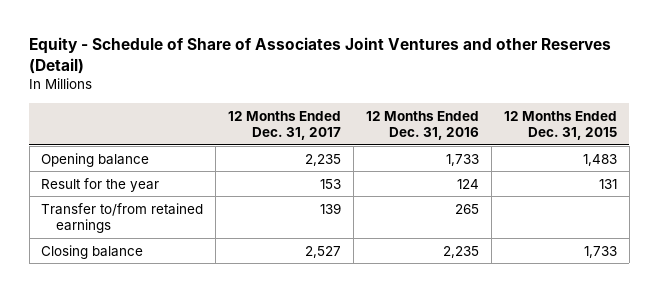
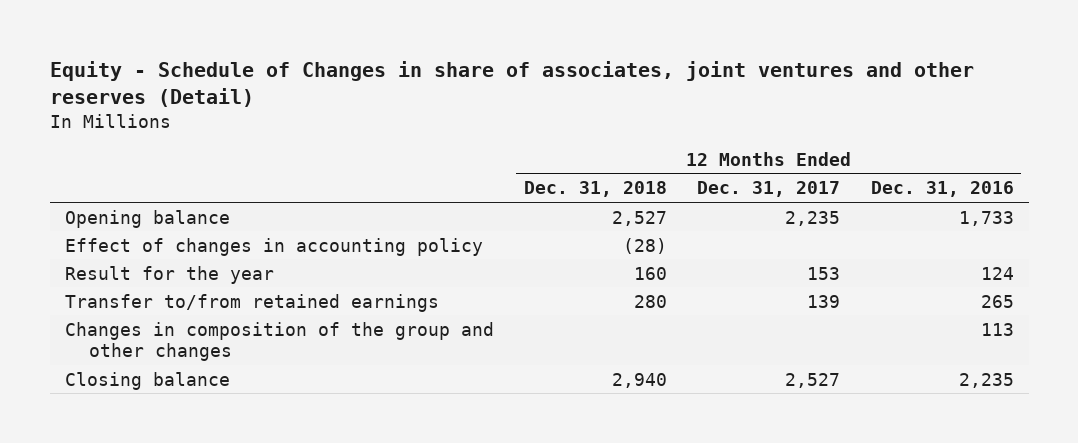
- Equity - Schedule of Share of Associates Joint Ventures and other Reserves (Detail)
+ Equity - Schedule of Changes in share of associates, joint ventures and other reserves (Detail)
- | 12 Months Ended Dec. 31, 2017 | 12 Months Ended Dec. 31, 2016 | 12 Months Ended Dec. 31, 2015
+ | 12 Months Ended Dec. 31, 2018 | 12 Months Ended Dec. 31, 2017 | 12 Months Ended Dec. 31, 2016
+ Effect of changes in accounting policy | (28) | |
+ Changes in composition of the group and other changes | | | 113

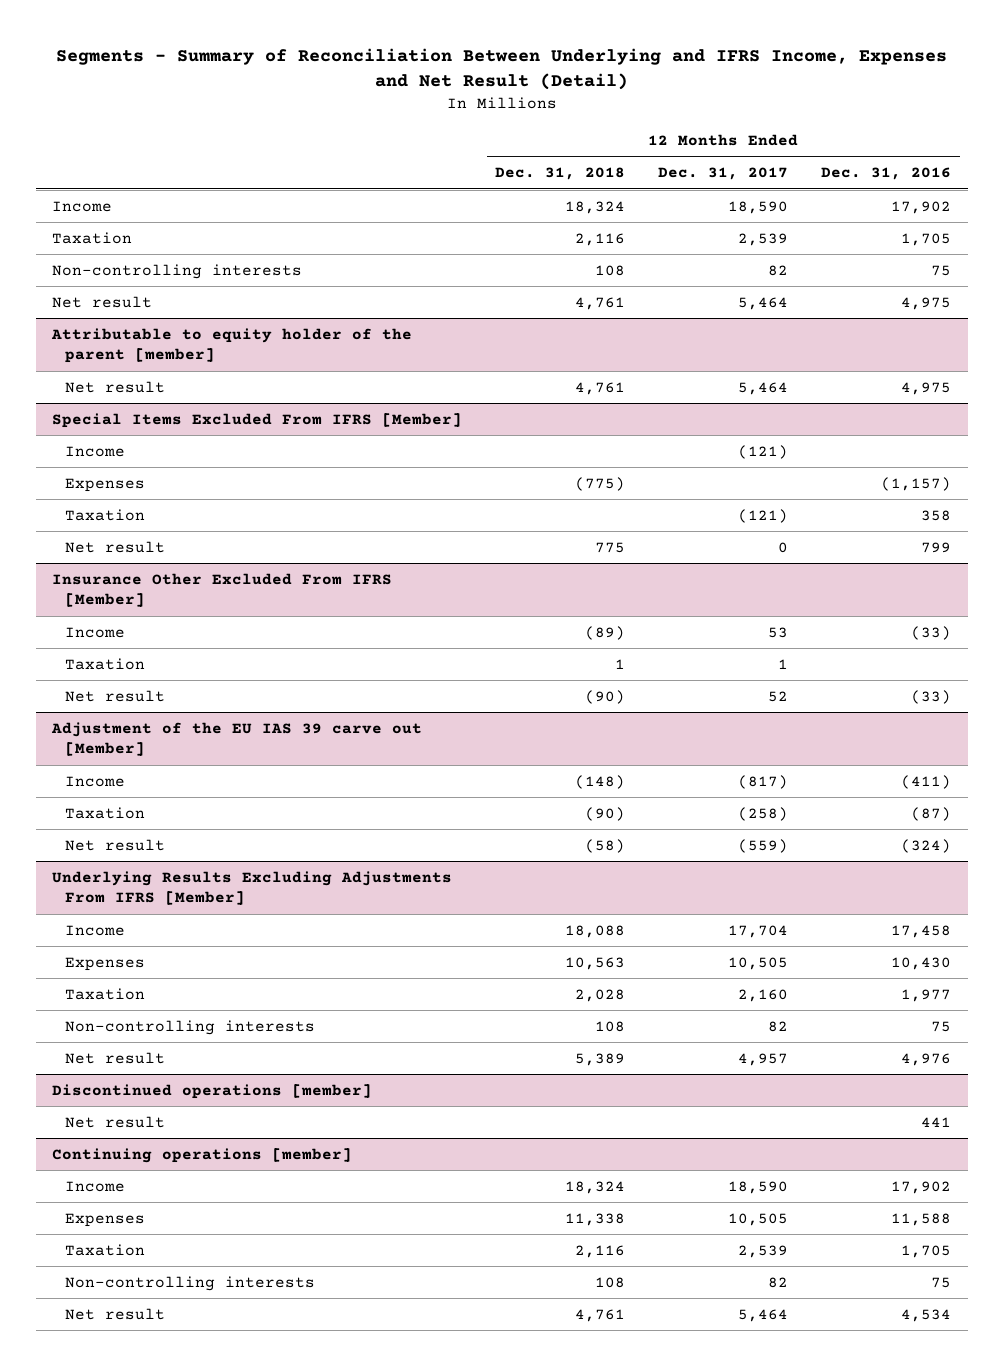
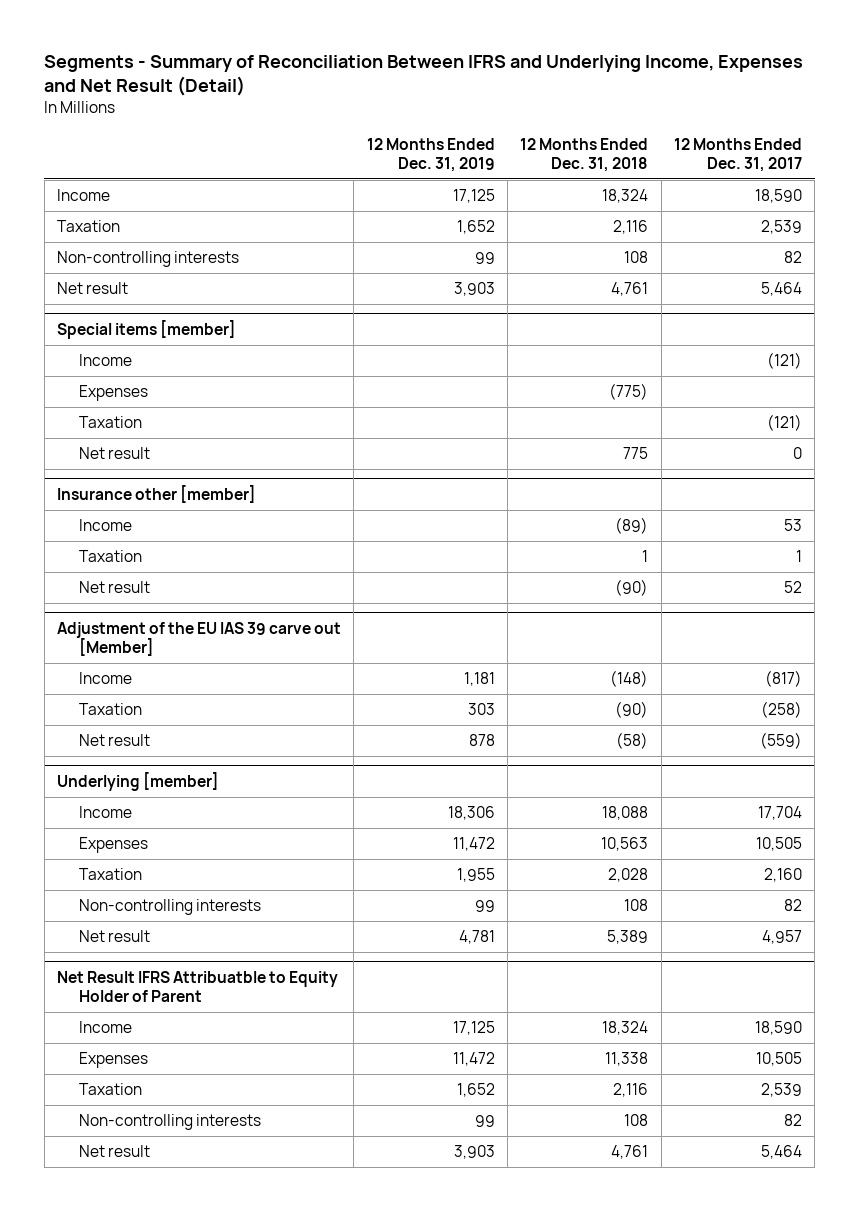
- Segments - Summary of Reconciliation Between Underlying and IFRS Income, Expenses and Net Result (Detail)
+ Segments - Summary of Reconciliation Between IFRS and Underlying Income, Expenses and Net Result (Detail)
- | 12 Months Ended Dec. 31, 2018 | 12 Months Ended Dec. 31, 2017 | 12 Months Ended Dec. 31, 2016
+ | 12 Months Ended Dec. 31, 2019 | 12 Months Ended Dec. 31, 2018 | 12 Months Ended Dec. 31, 2017
- Attributable to equity holder of the parent [member]
- Net result | 4,761 | 5,464 | 4,975
- Special Items Excluded From IFRS [Member]
+ Special items [member]
- Insurance Other Excluded From IFRS [Member]
+ Insurance other [member]
- Underlying Results Excluding Adjustments From IFRS [Member]
+ Underlying [member]
- Discontinued operations [member]
- Net result | | | 441
- Continuing operations [member]
+ Net Result IFRS Attribuatble to Equity Holder of Parent

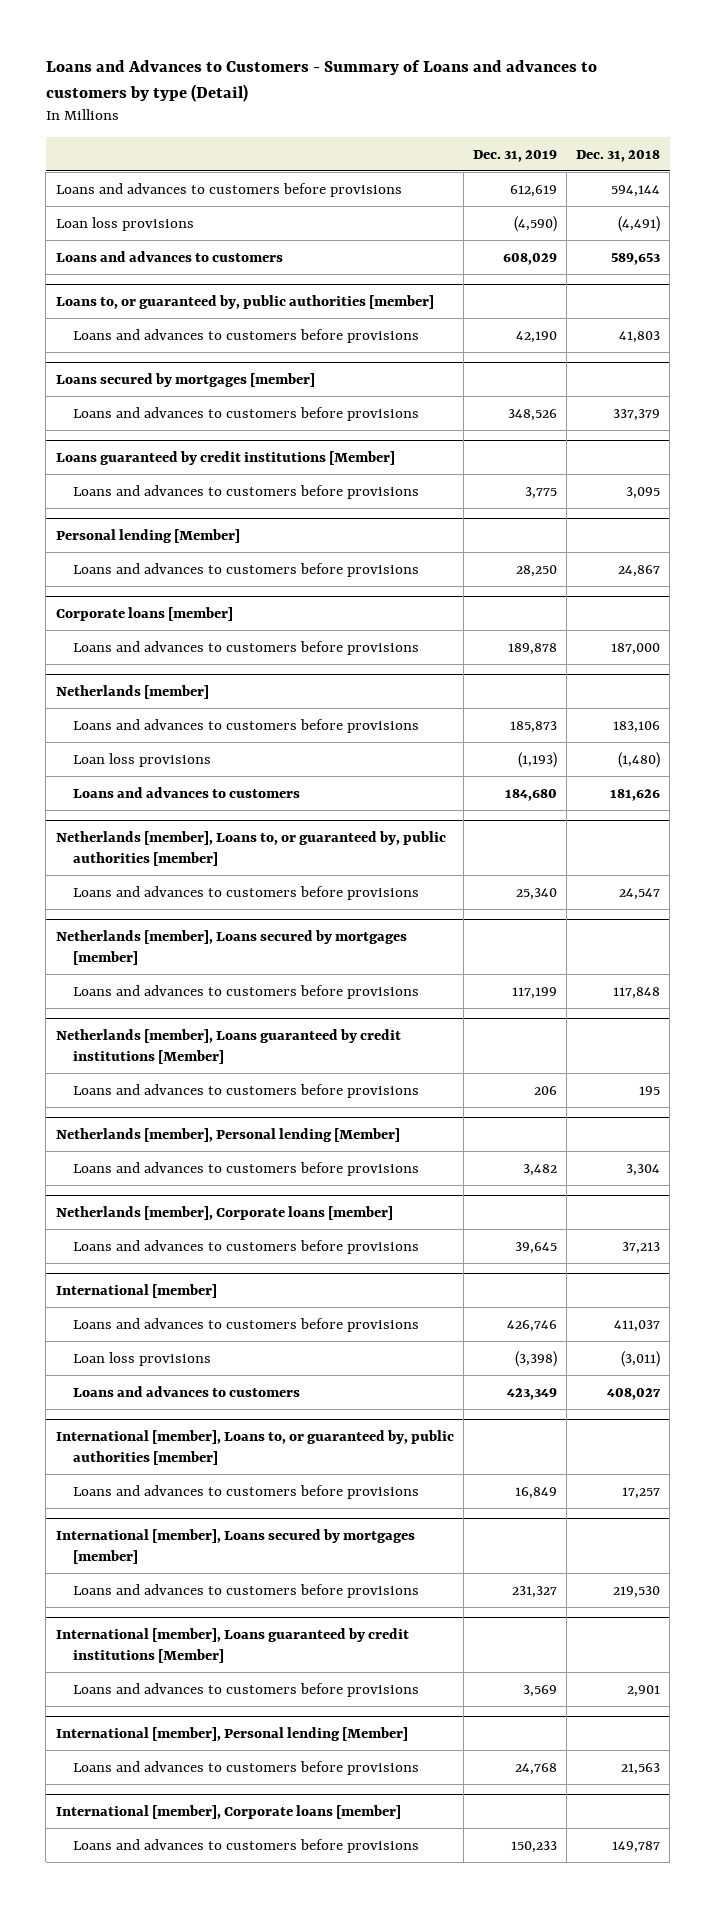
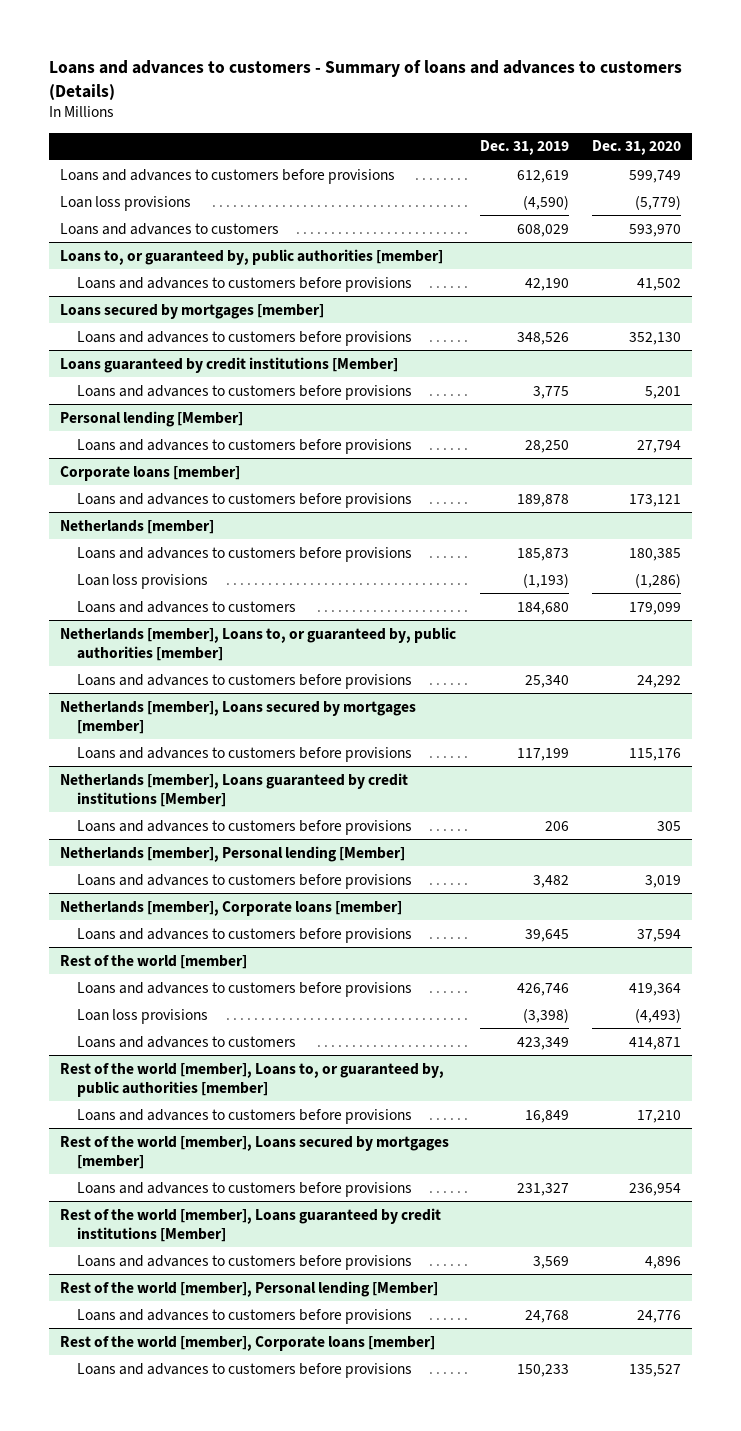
- Loans and Advances to Customers - Summary of Loans and advances to customers by type (Detail)
+ Loans and advances to customers - Summary of loans and advances to customers (Details)
- | Dec. 31, 2019 | Dec. 31, 2018
+ | Dec. 31, 2019 | Dec. 31, 2020
- International [member]
+ Rest of the world [member]
- International [member], Loans to, or guaranteed by, public authorities [member]
+ Rest of the world [member], Loans to, or guaranteed by, public authorities [member]
- International [member], Loans secured by mortgages [member]
+ Rest of the world [member], Loans secured by mortgages [member]
- International [member], Loans guaranteed by credit institutions [Member]
+ Rest of the world [member], Loans guaranteed by credit institutions [Member]
- International [member], Personal lending [Member]
+ Rest of the world [member], Personal lending [Member]
- International [member], Corporate loans [member]
+ Rest of the world [member], Corporate loans [member]

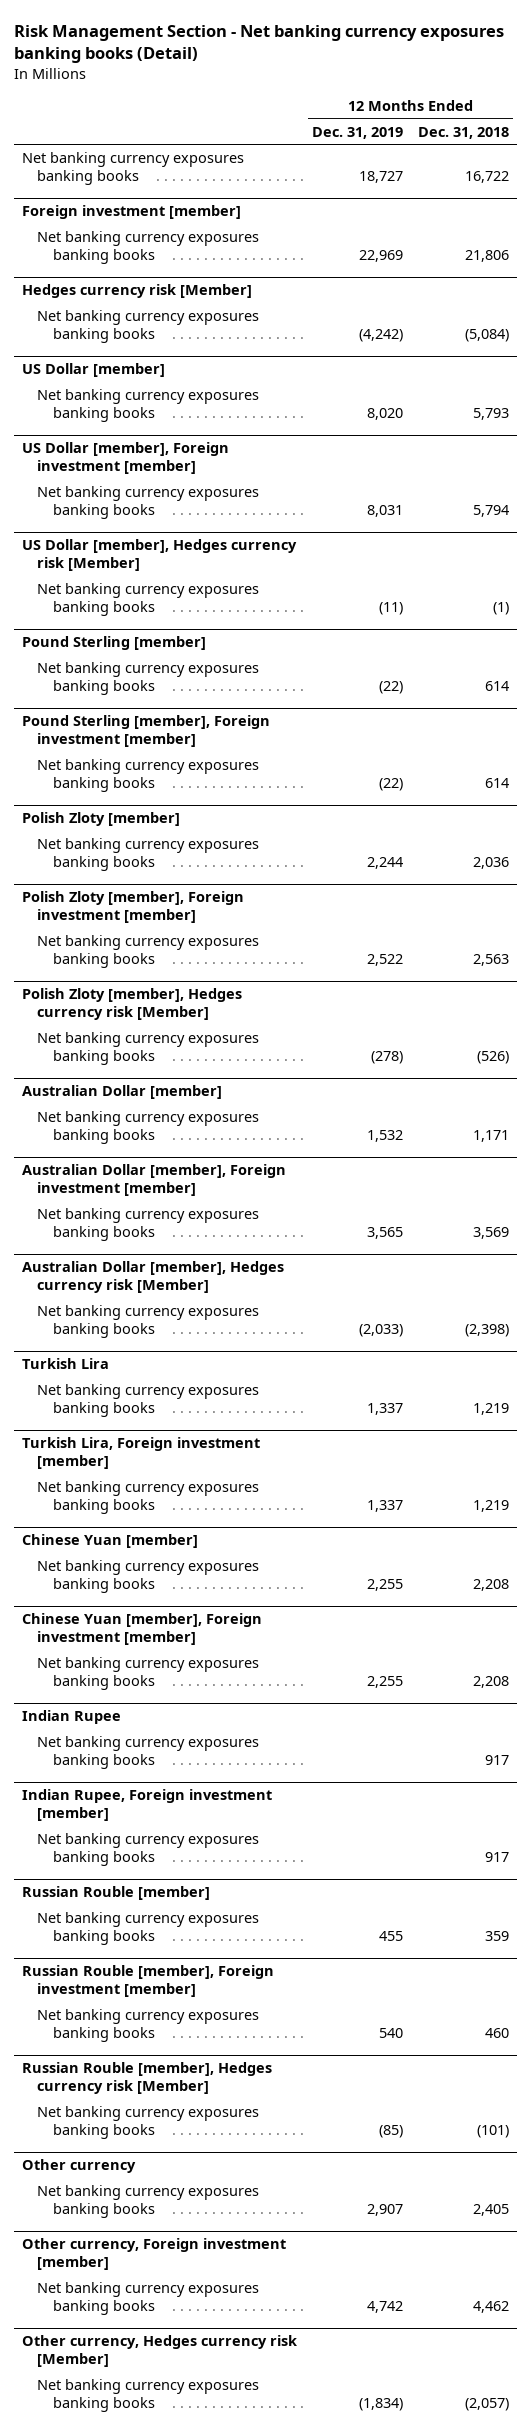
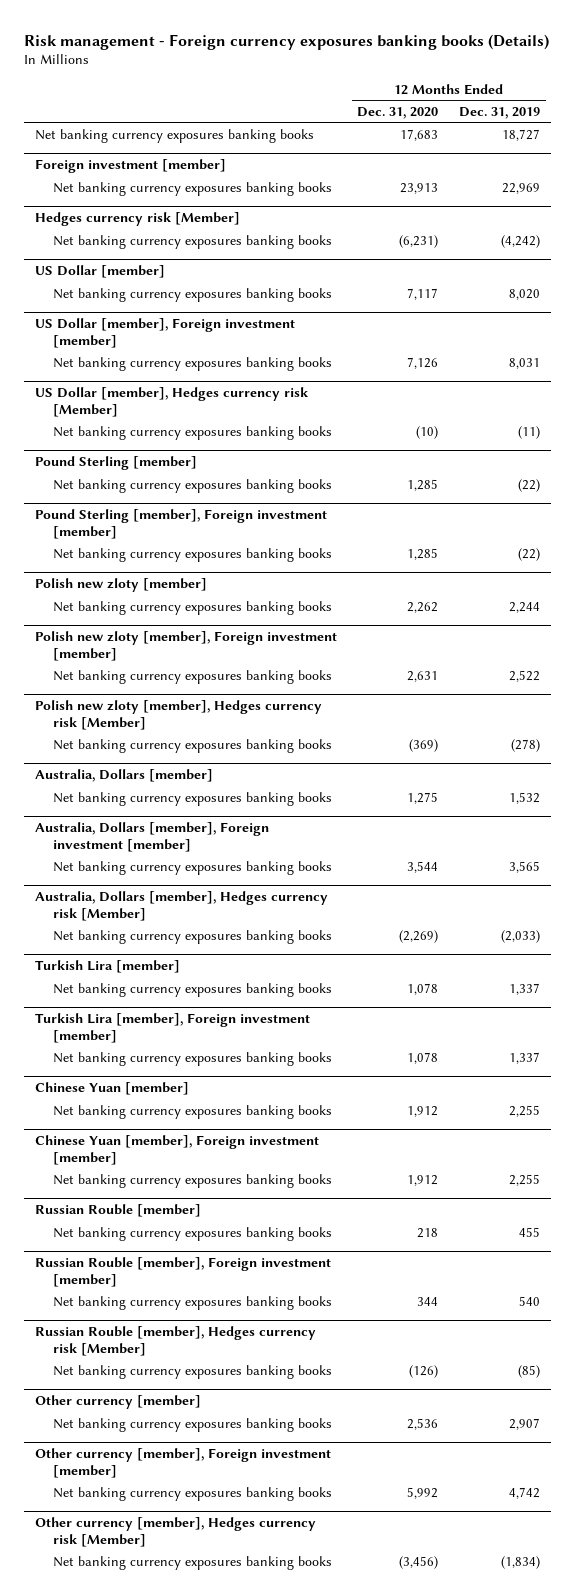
- Risk Management Section - Net banking currency exposures banking books (Detail)
+ Risk management - Foreign currency exposures banking books (Details)
- | 12 Months Ended Dec. 31, 2019 | 12 Months Ended Dec. 31, 2018
+ | 12 Months Ended Dec. 31, 2020 | 12 Months Ended Dec. 31, 2019
- Polish Zloty [member]
+ Polish new zloty [member]
- Polish Zloty [member], Foreign investment [member]
+ Polish new zloty [member], Foreign investment [member]
- Polish Zloty [member], Hedges currency risk [Member]
+ Polish new zloty [member], Hedges currency risk [Member]
- Australian Dollar [member]
+ Australia, Dollars [member]
- Australian Dollar [member], Foreign investment [member]
+ Australia, Dollars [member], Foreign investment [member]
- Australian Dollar [member], Hedges currency risk [Member]
+ Australia, Dollars [member], Hedges currency risk [Member]
- Turkish Lira
+ Turkish Lira [member]
- Turkish Lira, Foreign investment [member]
+ Turkish Lira [member], Foreign investment [member]
- Indian Rupee
- Net banking currency exposures banking books | | 917
- Indian Rupee, Foreign investment [member]
- Net banking currency exposures banking books | | 917
- Other currency
+ Other currency [member]
- Other currency, Foreign investment [member]
+ Other currency [member], Foreign investment [member]
- Other currency, Hedges currency risk [Member]
+ Other currency [member], Hedges currency risk [Member]

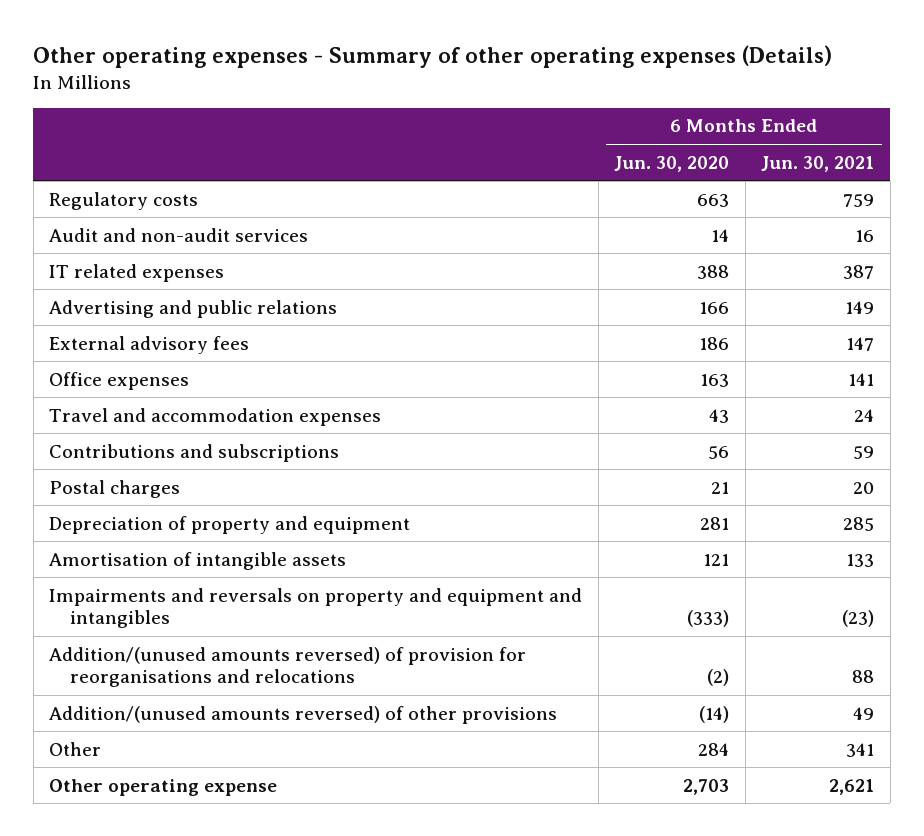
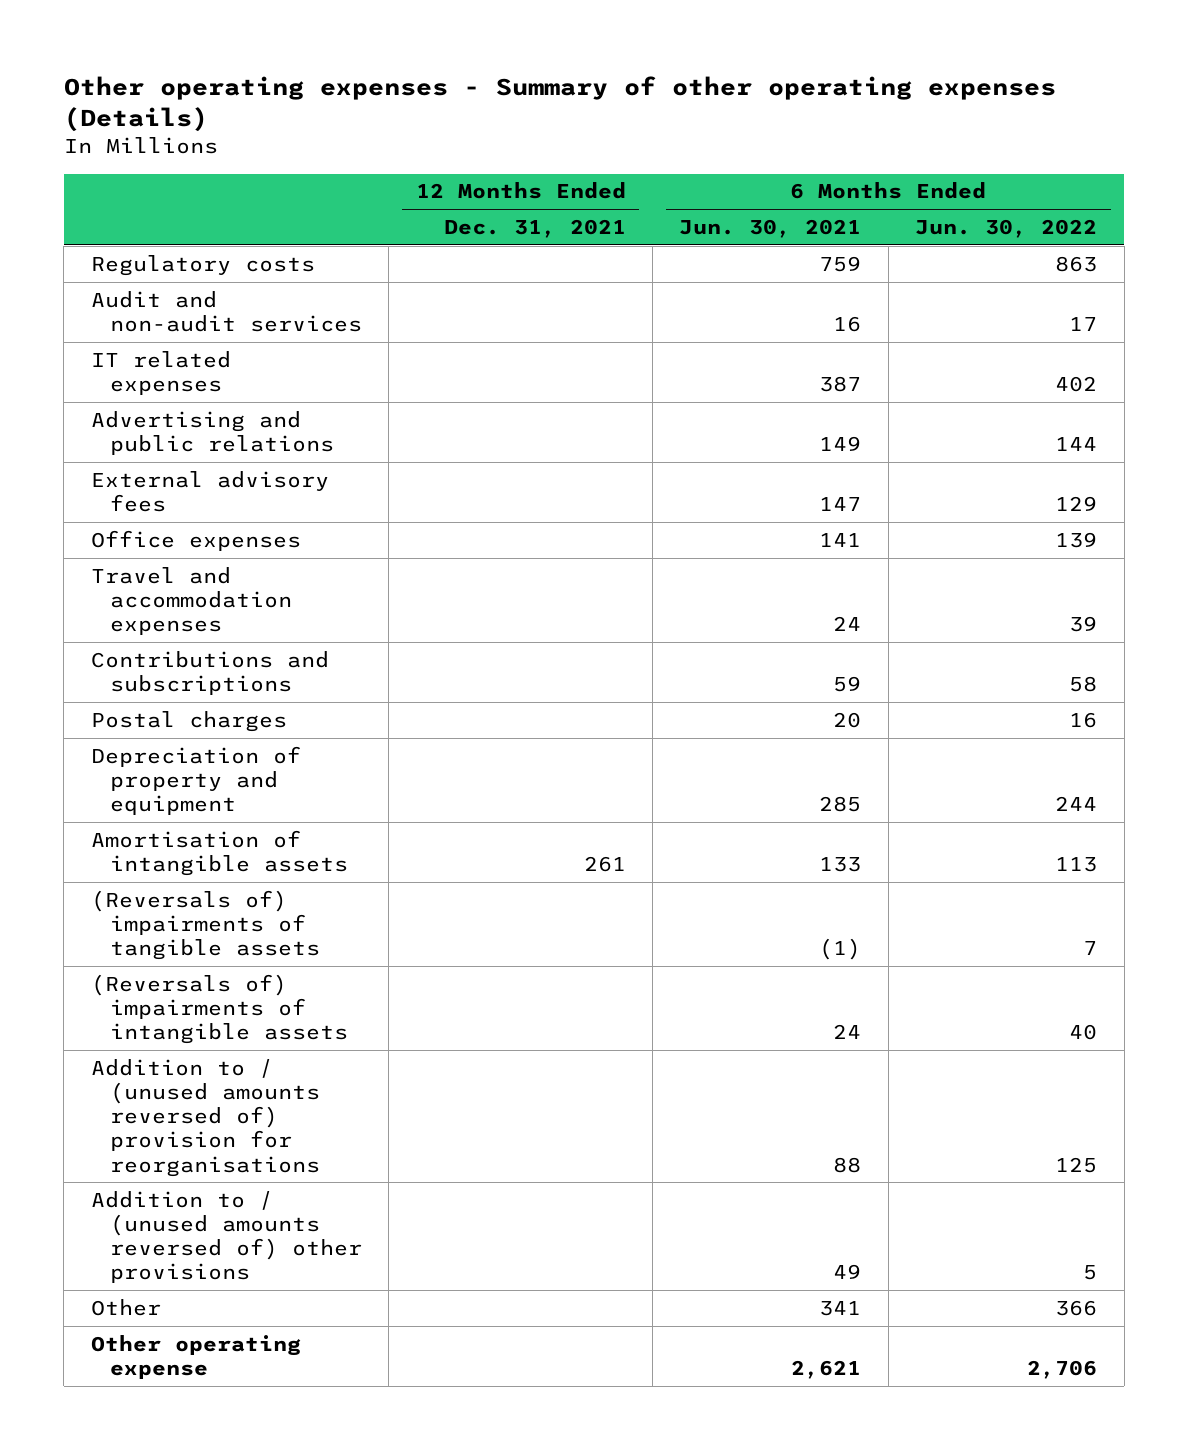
- | 6 Months Ended Jun. 30, 2020 | 6 Months Ended Jun. 30, 2021
+ | 12 Months Ended Dec. 31, 2021 | 6 Months Ended Jun. 30, 2021 | 6 Months Ended Jun. 30, 2022
- Impairments and reversals on property and equipment and intangibles | (333) | (23)
- Addition/(unused amounts reversed) of provision for reorganisations and relocations | (2) | 88
- Addition/(unused amounts reversed) of other provisions | (14) | 49
+ (Reversals of) impairments of tangible assets | | (1) | 7
+ (Reversals of) impairments of intangible assets | | 24 | 40
+ Addition to / (unused amounts reversed of) provision for reorganisations | | 88 | 125
+ Addition to / (unused amounts reversed of) other provisions | | 49 | 5

